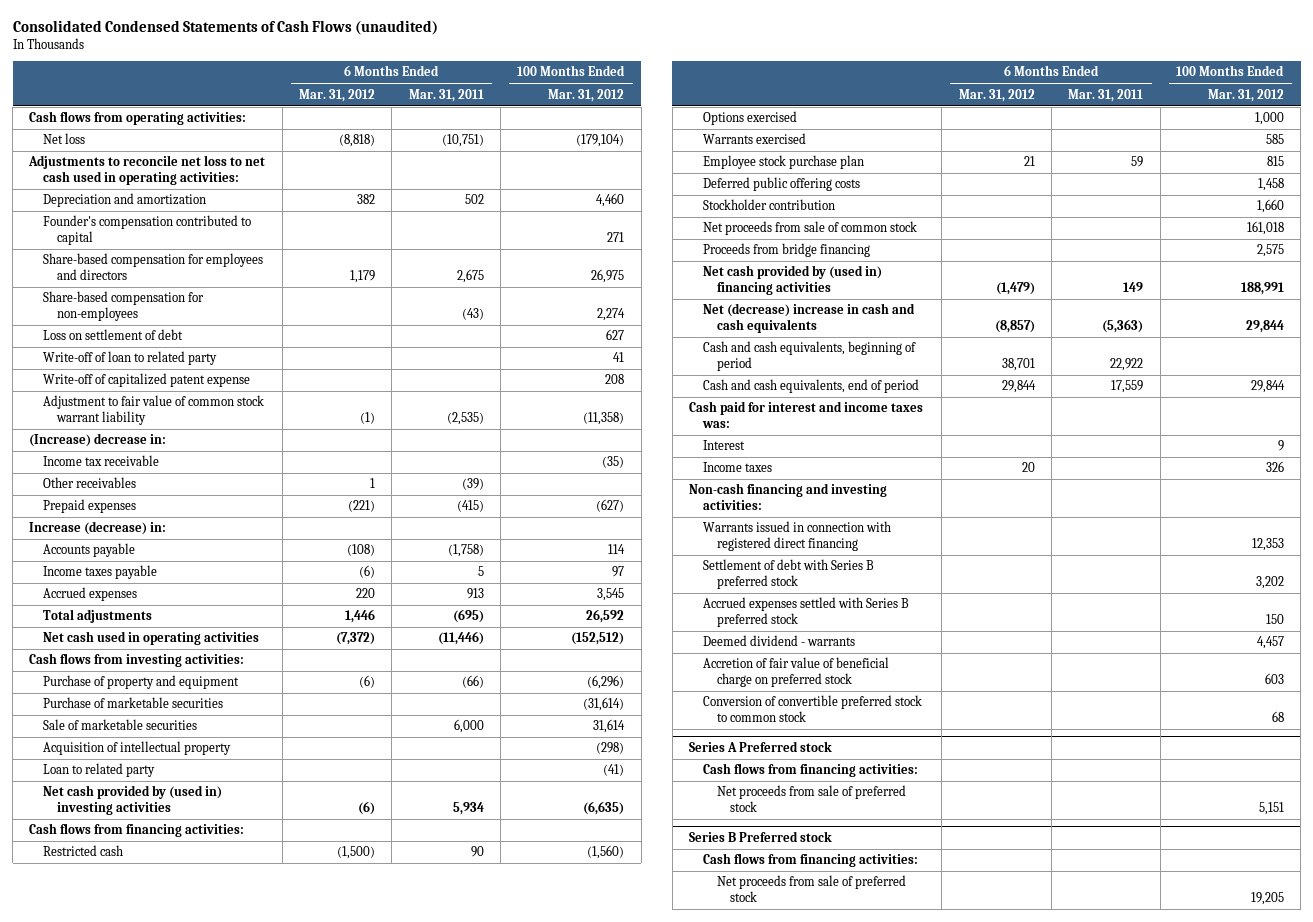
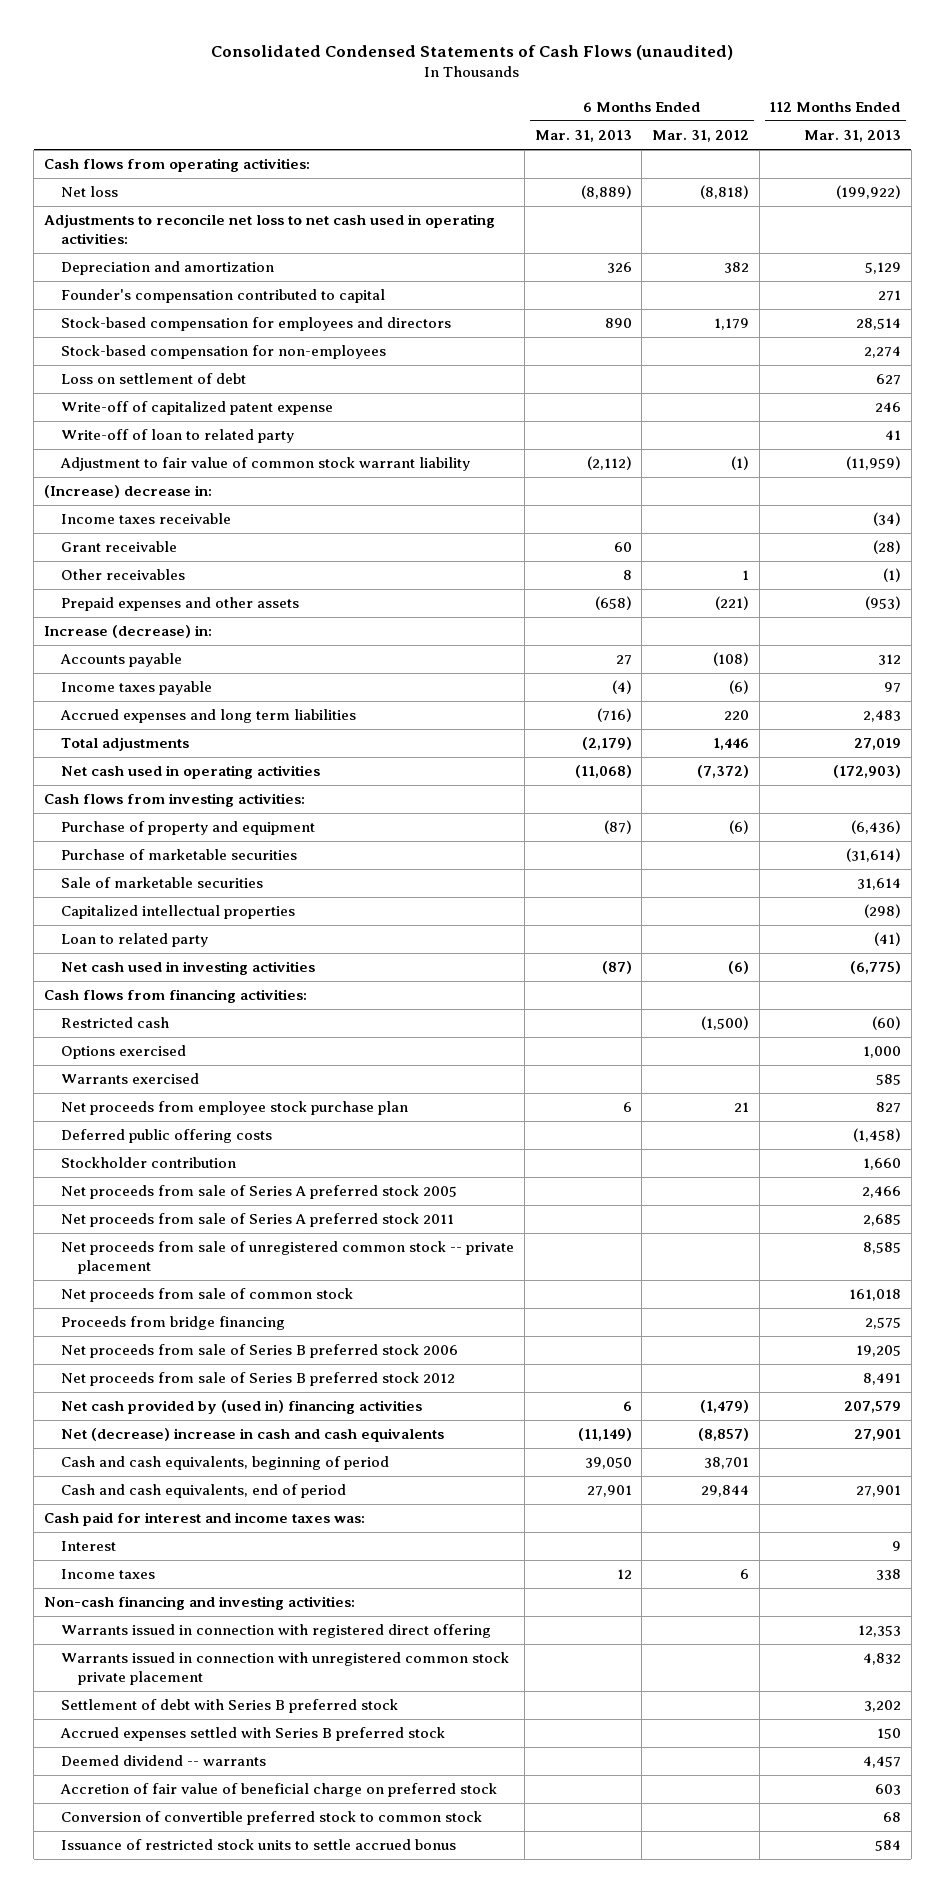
- | 6 Months Ended Mar. 31, 2012 | 6 Months Ended Mar. 31, 2011 | 100 Months Ended Mar. 31, 2012
+ | 6 Months Ended Mar. 31, 2013 | 6 Months Ended Mar. 31, 2012 | 112 Months Ended Mar. 31, 2013
- Share-based compensation for employees and directors | 1,179 | 2,675 | 26,975
- Share-based compensation for non-employees | | (43) | 2,274
+ Stock-based compensation for employees and directors | 890 | 1,179 | 28,514
+ Stock-based compensation for non-employees | | | 2,274
moved down: Write-off of loan to related party | | | 41
- Income tax receivable | | | (35)
+ Income taxes receivable | | | (34)
+ Grant receivable | 60 | | (28)
- Prepaid expenses | (221) | (415) | (627)
+ Prepaid expenses and other assets | (658) | (221) | (953)
- Accrued expenses | 220 | 913 | 3,545
+ Accrued expenses and long term liabilities | (716) | 220 | 2,483
- Acquisition of intellectual property | | | (298)
+ Capitalized intellectual properties | | | (298)
- Net cash provided by (used in) investing activities | (6) | 5,934 | (6,635)
+ Net cash used in investing activities | (87) | (6) | (6,775)
- Employee stock purchase plan | 21 | 59 | 815
+ Net proceeds from employee stock purchase plan | 6 | 21 | 827
+ Net proceeds from sale of Series A preferred stock 2005 | | | 2,466
+ Net proceeds from sale of Series A preferred stock 2011 | | | 2,685
+ Net proceeds from sale of unregistered common stock -- private placement | | | 8,585
+ Net proceeds from sale of Series B preferred stock 2006 | | | 19,205
+ Net proceeds from sale of Series B preferred stock 2012 | | | 8,491
- Income taxes | 20 | | 326
+ Income taxes | 12 | 6 | 338
- Warrants issued in connection with registered direct financing | | | 12,353
+ Warrants issued in connection with registered direct offering | | | 12,353
+ Warrants issued in connection with unregistered common stock private placement | | | 4,832
- Deemed dividend - warrants | | | 4,457
+ Deemed dividend -- warrants | | | 4,457
- Series A Preferred stock
- Cash flows from financing activities:
- Net proceeds from sale of preferred stock | | | 5,151
- Series B Preferred stock
- Cash flows from financing activities:
- Net proceeds from sale of preferred stock | | | 19,205
+ Issuance of restricted stock units to settle accrued bonus | | | 584

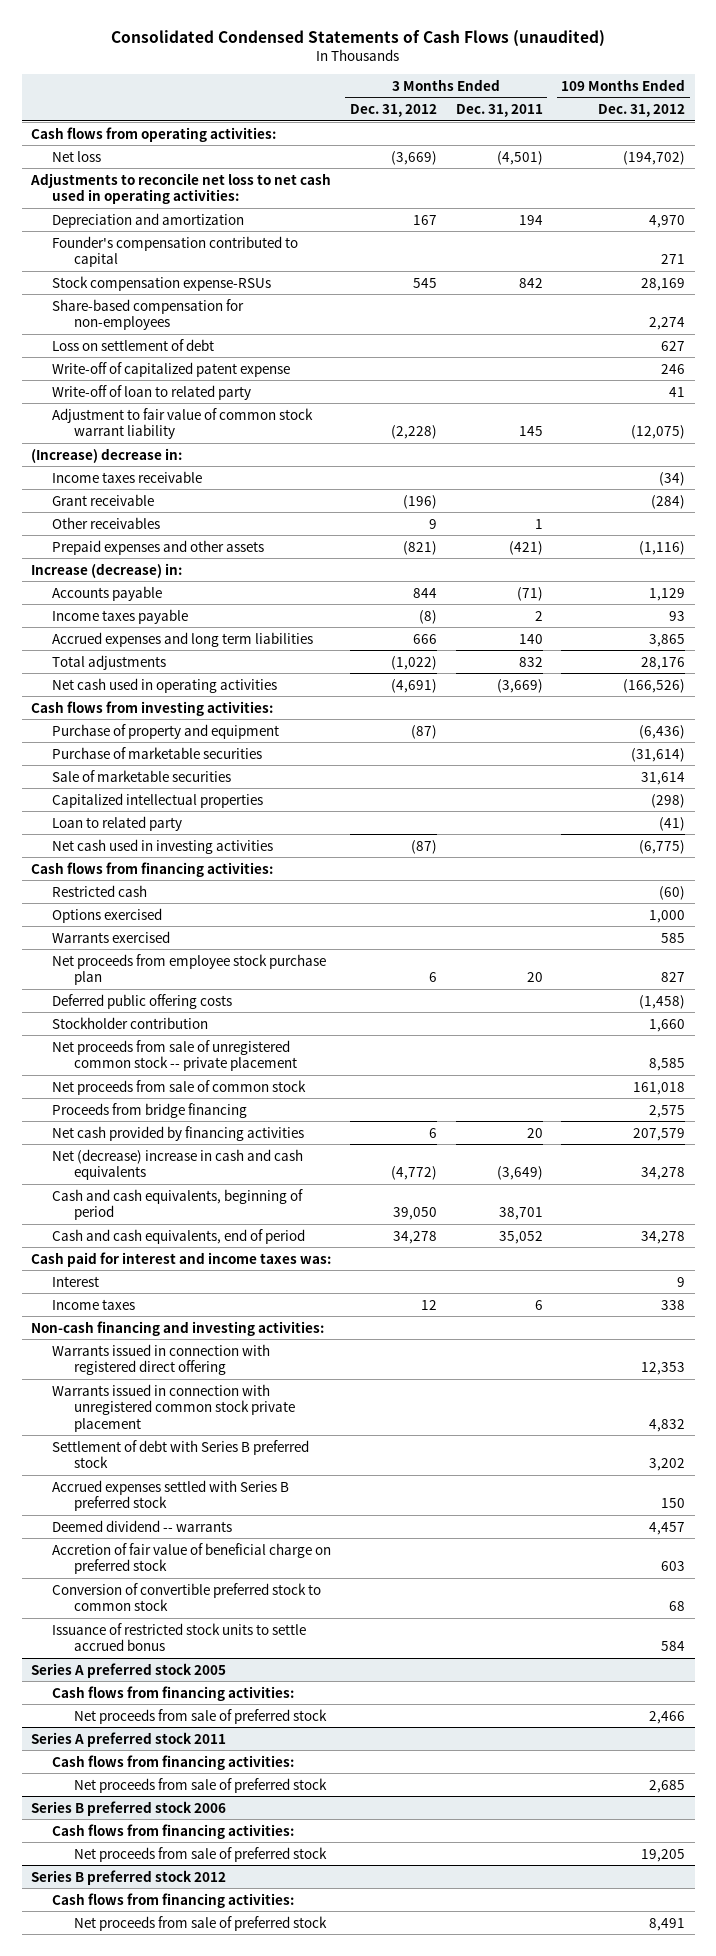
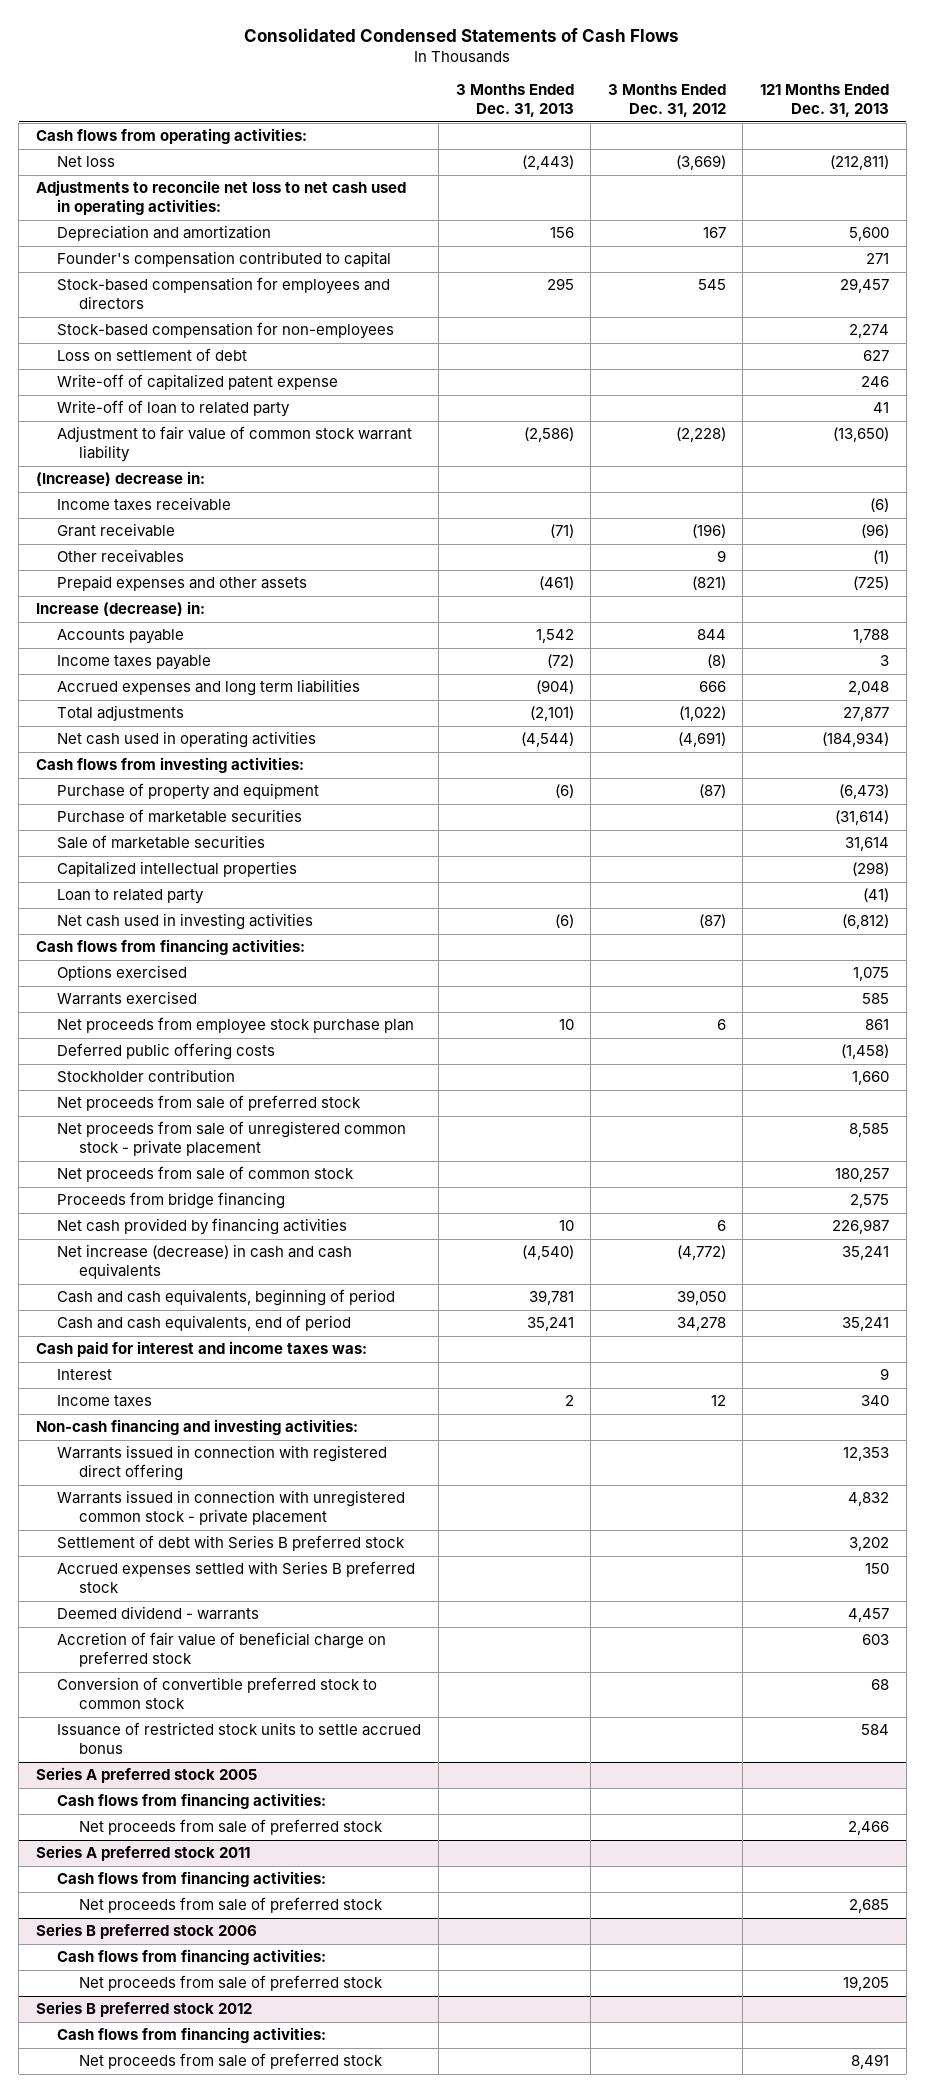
- Consolidated Condensed Statements of Cash Flows (unaudited)
+ Consolidated Condensed Statements of Cash Flows
- | 3 Months Ended Dec. 31, 2012 | 3 Months Ended Dec. 31, 2011 | 109 Months Ended Dec. 31, 2012
+ | 3 Months Ended Dec. 31, 2013 | 3 Months Ended Dec. 31, 2012 | 121 Months Ended Dec. 31, 2013
- Stock compensation expense-RSUs | 545 | 842 | 28,169
- Share-based compensation for non-employees | | | 2,274
+ Stock-based compensation for employees and directors | 295 | 545 | 29,457
+ Stock-based compensation for non-employees | | | 2,274
- Restricted cash | | | (60)
- Net proceeds from sale of unregistered common stock -- private placement | | | 8,585
+ Net proceeds from sale of preferred stock
+ Net proceeds from sale of unregistered common stock - private placement | | | 8,585
- Net (decrease) increase in cash and cash equivalents | (4,772) | (3,649) | 34,278
+ Net increase (decrease) in cash and cash equivalents | (4,540) | (4,772) | 35,241
- Warrants issued in connection with unregistered common stock private placement | | | 4,832
+ Warrants issued in connection with unregistered common stock - private placement | | | 4,832
- Deemed dividend -- warrants | | | 4,457
+ Deemed dividend - warrants | | | 4,457

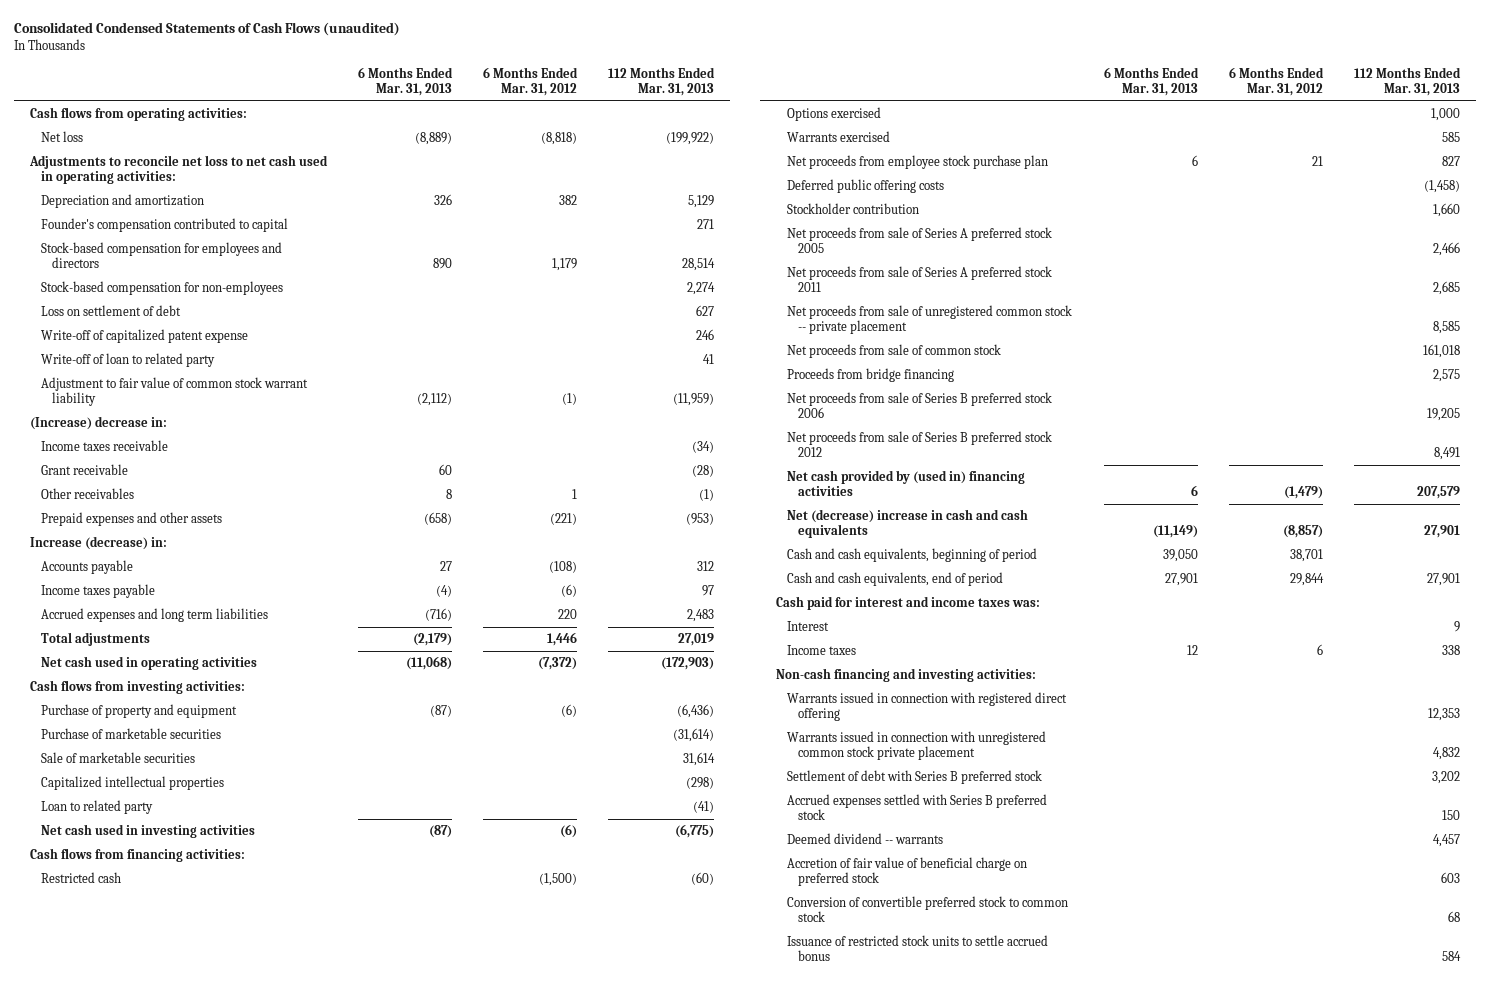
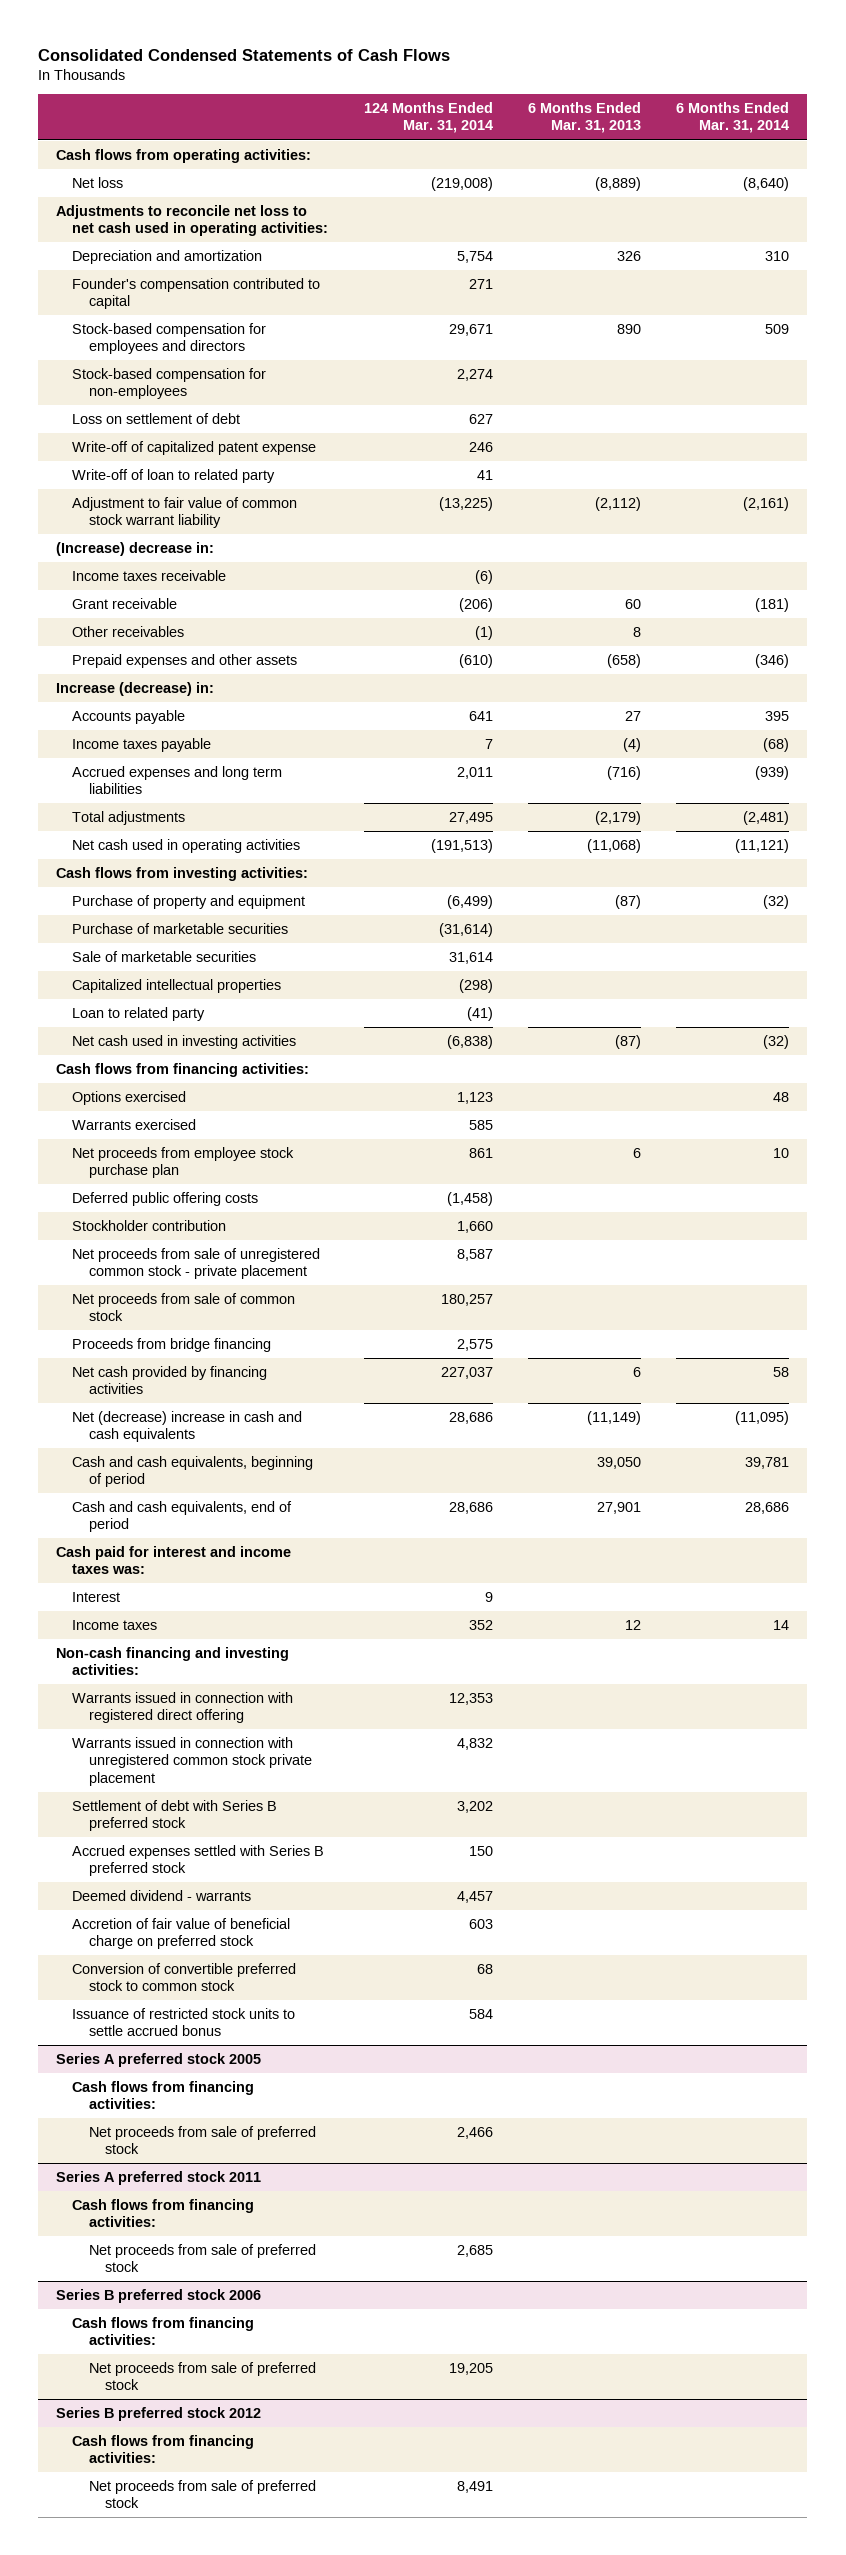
- Consolidated Condensed Statements of Cash Flows (unaudited)
+ Consolidated Condensed Statements of Cash Flows
- | 6 Months Ended Mar. 31, 2013 | 6 Months Ended Mar. 31, 2012 | 112 Months Ended Mar. 31, 2013
+ | 124 Months Ended Mar. 31, 2014 | 6 Months Ended Mar. 31, 2013 | 6 Months Ended Mar. 31, 2014
- Restricted cash | | (1,500) | (60)
- Net proceeds from sale of Series A preferred stock 2005 | | | 2,466
- Net proceeds from sale of Series A preferred stock 2011 | | | 2,685
- Net proceeds from sale of unregistered common stock -- private placement | | | 8,585
+ Net proceeds from sale of unregistered common stock - private placement | 8,587 | |
- Net proceeds from sale of Series B preferred stock 2006 | | | 19,205
- Net proceeds from sale of Series B preferred stock 2012 | | | 8,491
- Net cash provided by (used in) financing activities | 6 | (1,479) | 207,579
+ Net cash provided by financing activities | 227,037 | 6 | 58
- Deemed dividend -- warrants | | | 4,457
+ Deemed dividend - warrants | 4,457 | |
+ Series A preferred stock 2005
+ Cash flows from financing activities:
+ Net proceeds from sale of preferred stock | 2,466 | |
+ Series A preferred stock 2011
+ Cash flows from financing activities:
+ Net proceeds from sale of preferred stock | 2,685 | |
+ Series B preferred stock 2006
+ Cash flows from financing activities:
+ Net proceeds from sale of preferred stock | 19,205 | |
+ Series B preferred stock 2012
+ Cash flows from financing activities:
+ Net proceeds from sale of preferred stock | 8,491 | |

